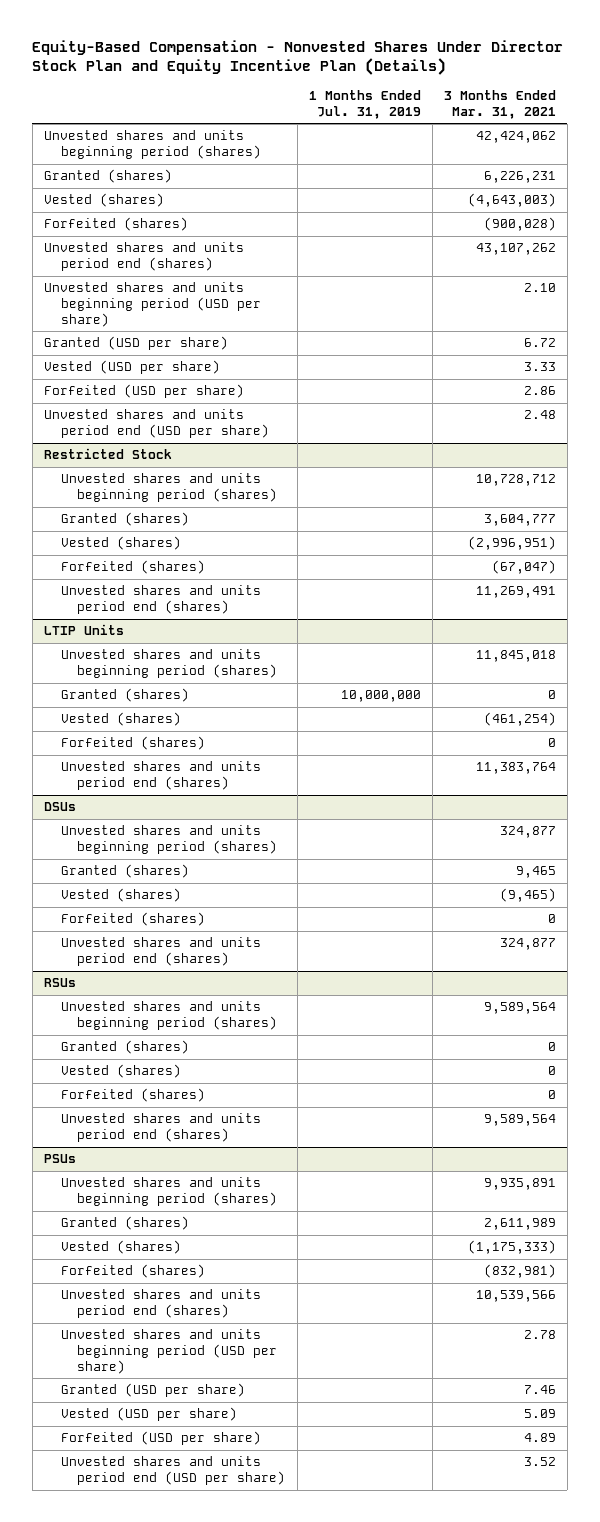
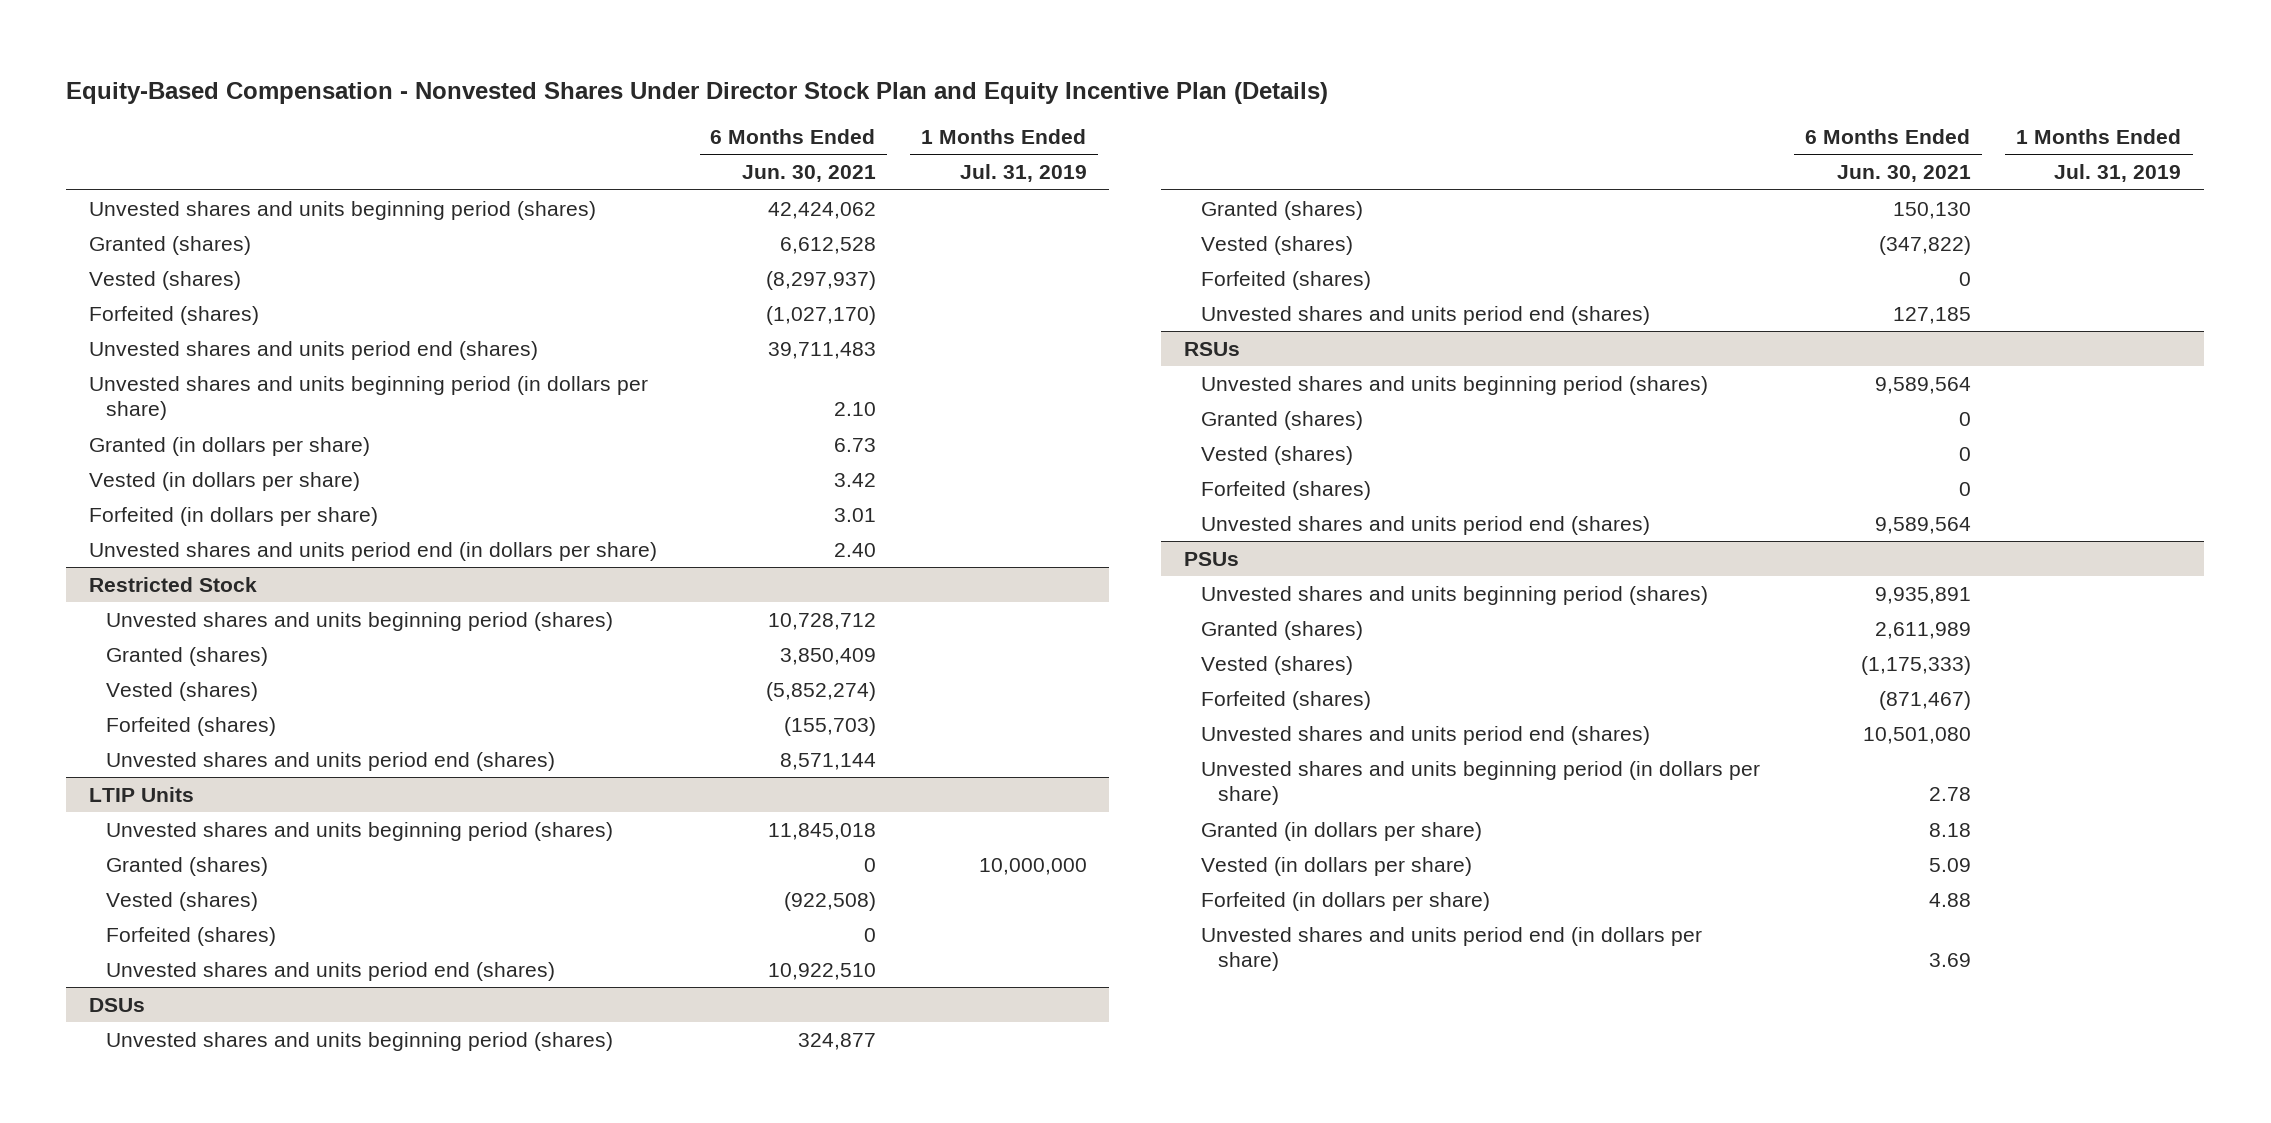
- | 1 Months Ended Jul. 31, 2019 | 3 Months Ended Mar. 31, 2021
+ | 6 Months Ended Jun. 30, 2021 | 1 Months Ended Jul. 31, 2019
- Unvested shares and units beginning period (USD per share) | | 2.10
- Granted (USD per share) | | 6.72
- Vested (USD per share) | | 3.33
- Forfeited (USD per share) | | 2.86
- Unvested shares and units period end (USD per share) | | 2.48
+ Unvested shares and units beginning period (in dollars per share) | 2.10 |
+ Granted (in dollars per share) | 6.73 |
+ Vested (in dollars per share) | 3.42 |
+ Forfeited (in dollars per share) | 3.01 |
+ Unvested shares and units period end (in dollars per share) | 2.40 |
@ PSUs
- Unvested shares and units beginning period (USD per share) | | 2.78
- Granted (USD per share) | | 7.46
- Vested (USD per share) | | 5.09
- Forfeited (USD per share) | | 4.89
- Unvested shares and units period end (USD per share) | | 3.52
+ Unvested shares and units beginning period (in dollars per share) | 2.78 |
+ Granted (in dollars per share) | 8.18 |
+ Vested (in dollars per share) | 5.09 |
+ Forfeited (in dollars per share) | 4.88 |
+ Unvested shares and units period end (in dollars per share) | 3.69 |

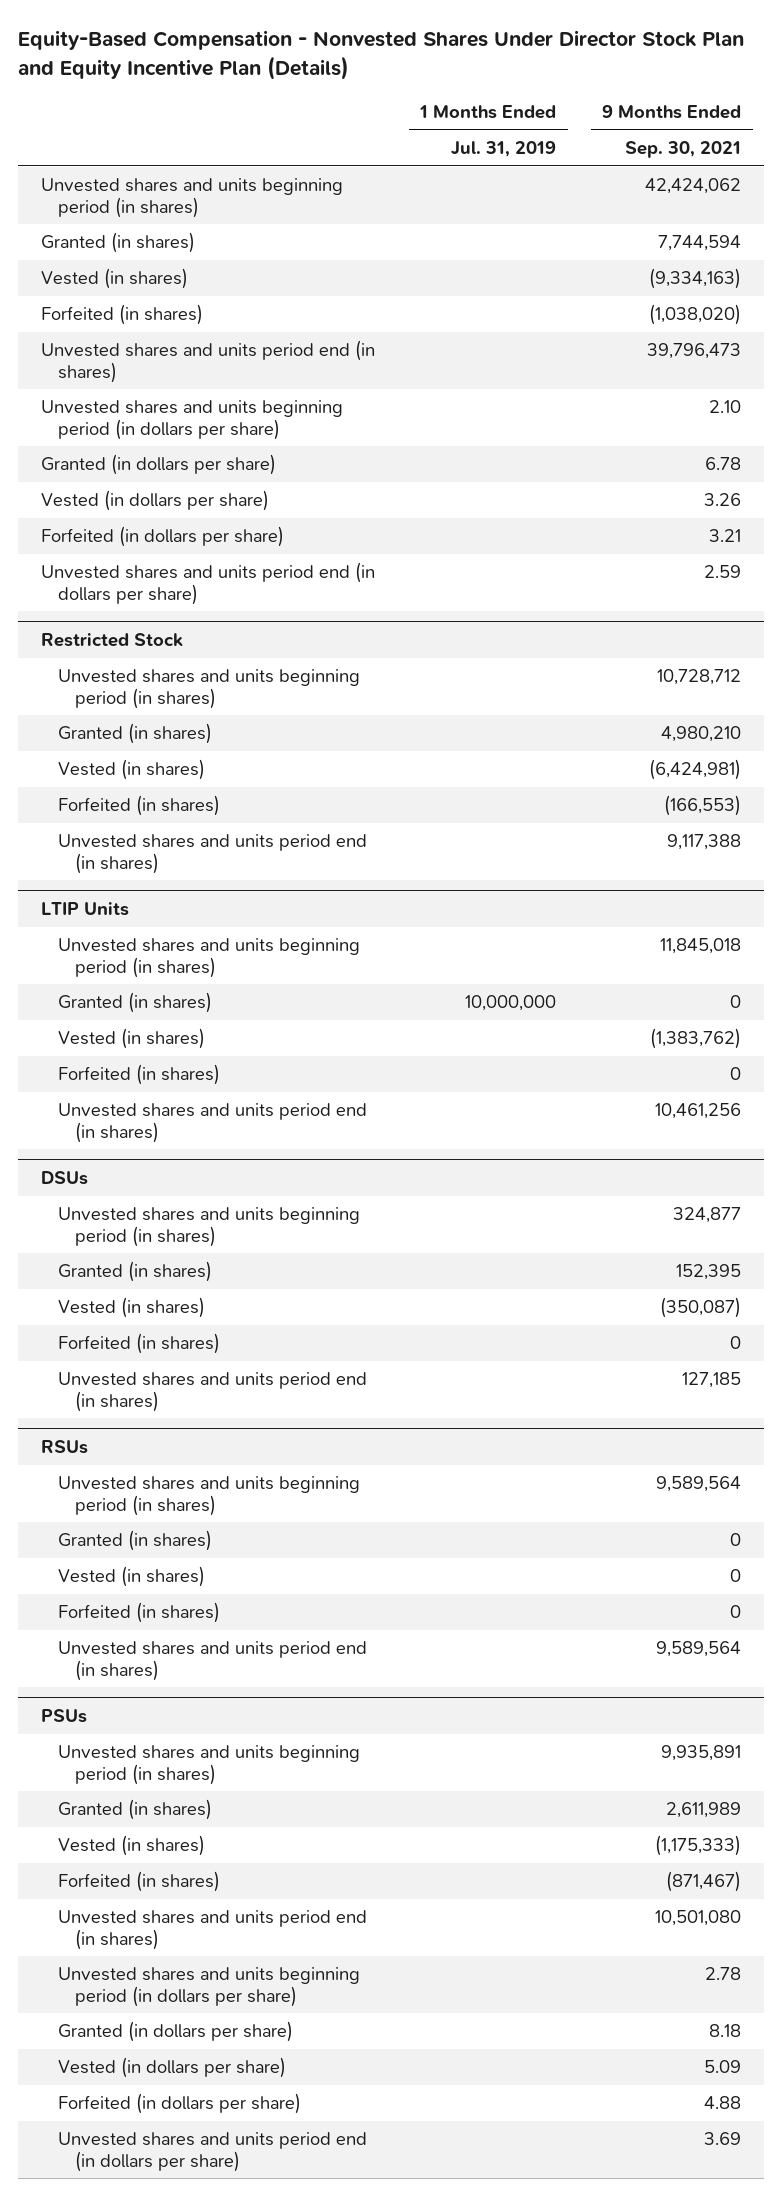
- | 6 Months Ended Jun. 30, 2021 | 1 Months Ended Jul. 31, 2019
+ | 1 Months Ended Jul. 31, 2019 | 9 Months Ended Sep. 30, 2021
- Unvested shares and units beginning period (shares) | 42,424,062 |
- Granted (shares) | 6,612,528 |
- Vested (shares) | (8,297,937) |
- Forfeited (shares) | (1,027,170) |
- Unvested shares and units period end (shares) | 39,711,483 |
+ Unvested shares and units beginning period (in shares) | | 42,424,062
+ Granted (in shares) | | 7,744,594
+ Vested (in shares) | | (9,334,163)
+ Forfeited (in shares) | | (1,038,020)
+ Unvested shares and units period end (in shares) | | 39,796,473
@ Restricted Stock
- Unvested shares and units beginning period (shares) | 10,728,712 |
- Granted (shares) | 3,850,409 |
- Vested (shares) | (5,852,274) |
- Forfeited (shares) | (155,703) |
- Unvested shares and units period end (shares) | 8,571,144 |
+ Unvested shares and units beginning period (in shares) | | 10,728,712
+ Granted (in shares) | | 4,980,210
+ Vested (in shares) | | (6,424,981)
+ Forfeited (in shares) | | (166,553)
+ Unvested shares and units period end (in shares) | | 9,117,388
@ LTIP Units
- Unvested shares and units beginning period (shares) | 11,845,018 |
- Granted (shares) | 0 | 10,000,000
- Vested (shares) | (922,508) |
- Forfeited (shares) | 0 |
- Unvested shares and units period end (shares) | 10,922,510 |
+ Unvested shares and units beginning period (in shares) | | 11,845,018
+ Granted (in shares) | 10,000,000 | 0
+ Vested (in shares) | | (1,383,762)
+ Forfeited (in shares) | | 0
+ Unvested shares and units period end (in shares) | | 10,461,256
@ DSUs
- Unvested shares and units beginning period (shares) | 324,877 |
- Granted (shares) | 150,130 |
- Vested (shares) | (347,822) |
- Forfeited (shares) | 0 |
- Unvested shares and units period end (shares) | 127,185 |
+ Unvested shares and units beginning period (in shares) | | 324,877
+ Granted (in shares) | | 152,395
+ Vested (in shares) | | (350,087)
+ Forfeited (in shares) | | 0
+ Unvested shares and units period end (in shares) | | 127,185
@ RSUs
- Unvested shares and units beginning period (shares) | 9,589,564 |
- Granted (shares) | 0 |
- Vested (shares) | 0 |
- Forfeited (shares) | 0 |
- Unvested shares and units period end (shares) | 9,589,564 |
+ Unvested shares and units beginning period (in shares) | | 9,589,564
+ Granted (in shares) | | 0
+ Vested (in shares) | | 0
+ Forfeited (in shares) | | 0
+ Unvested shares and units period end (in shares) | | 9,589,564
@ PSUs
- Unvested shares and units beginning period (shares) | 9,935,891 |
- Granted (shares) | 2,611,989 |
- Vested (shares) | (1,175,333) |
- Forfeited (shares) | (871,467) |
- Unvested shares and units period end (shares) | 10,501,080 |
+ Unvested shares and units beginning period (in shares) | | 9,935,891
+ Granted (in shares) | | 2,611,989
+ Vested (in shares) | | (1,175,333)
+ Forfeited (in shares) | | (871,467)
+ Unvested shares and units period end (in shares) | | 10,501,080

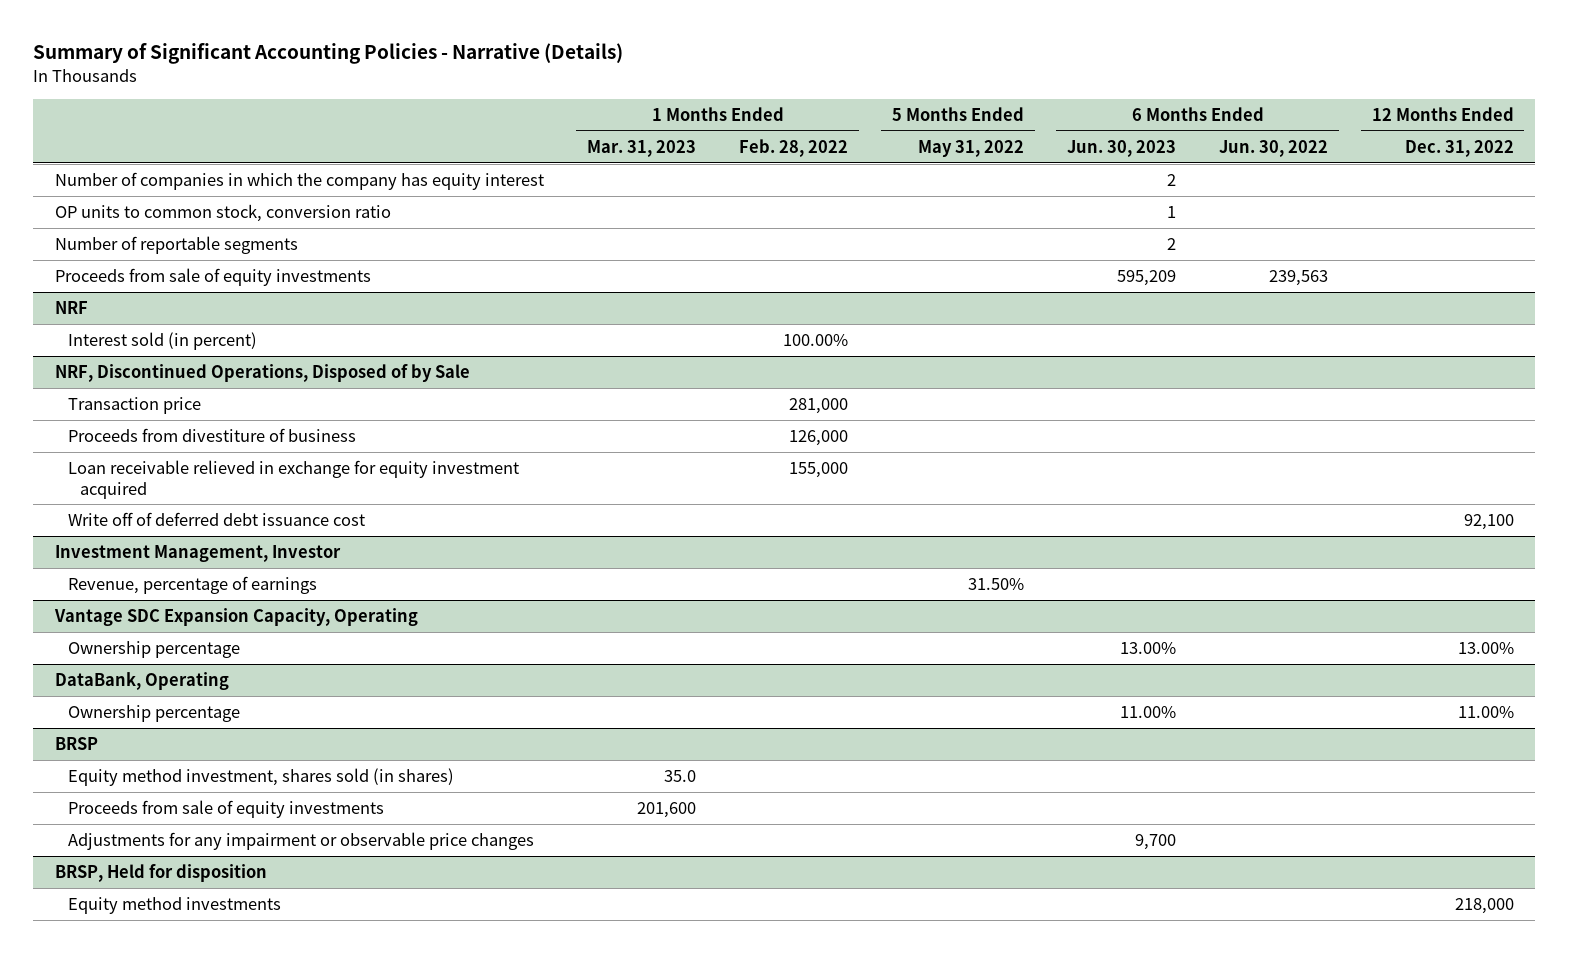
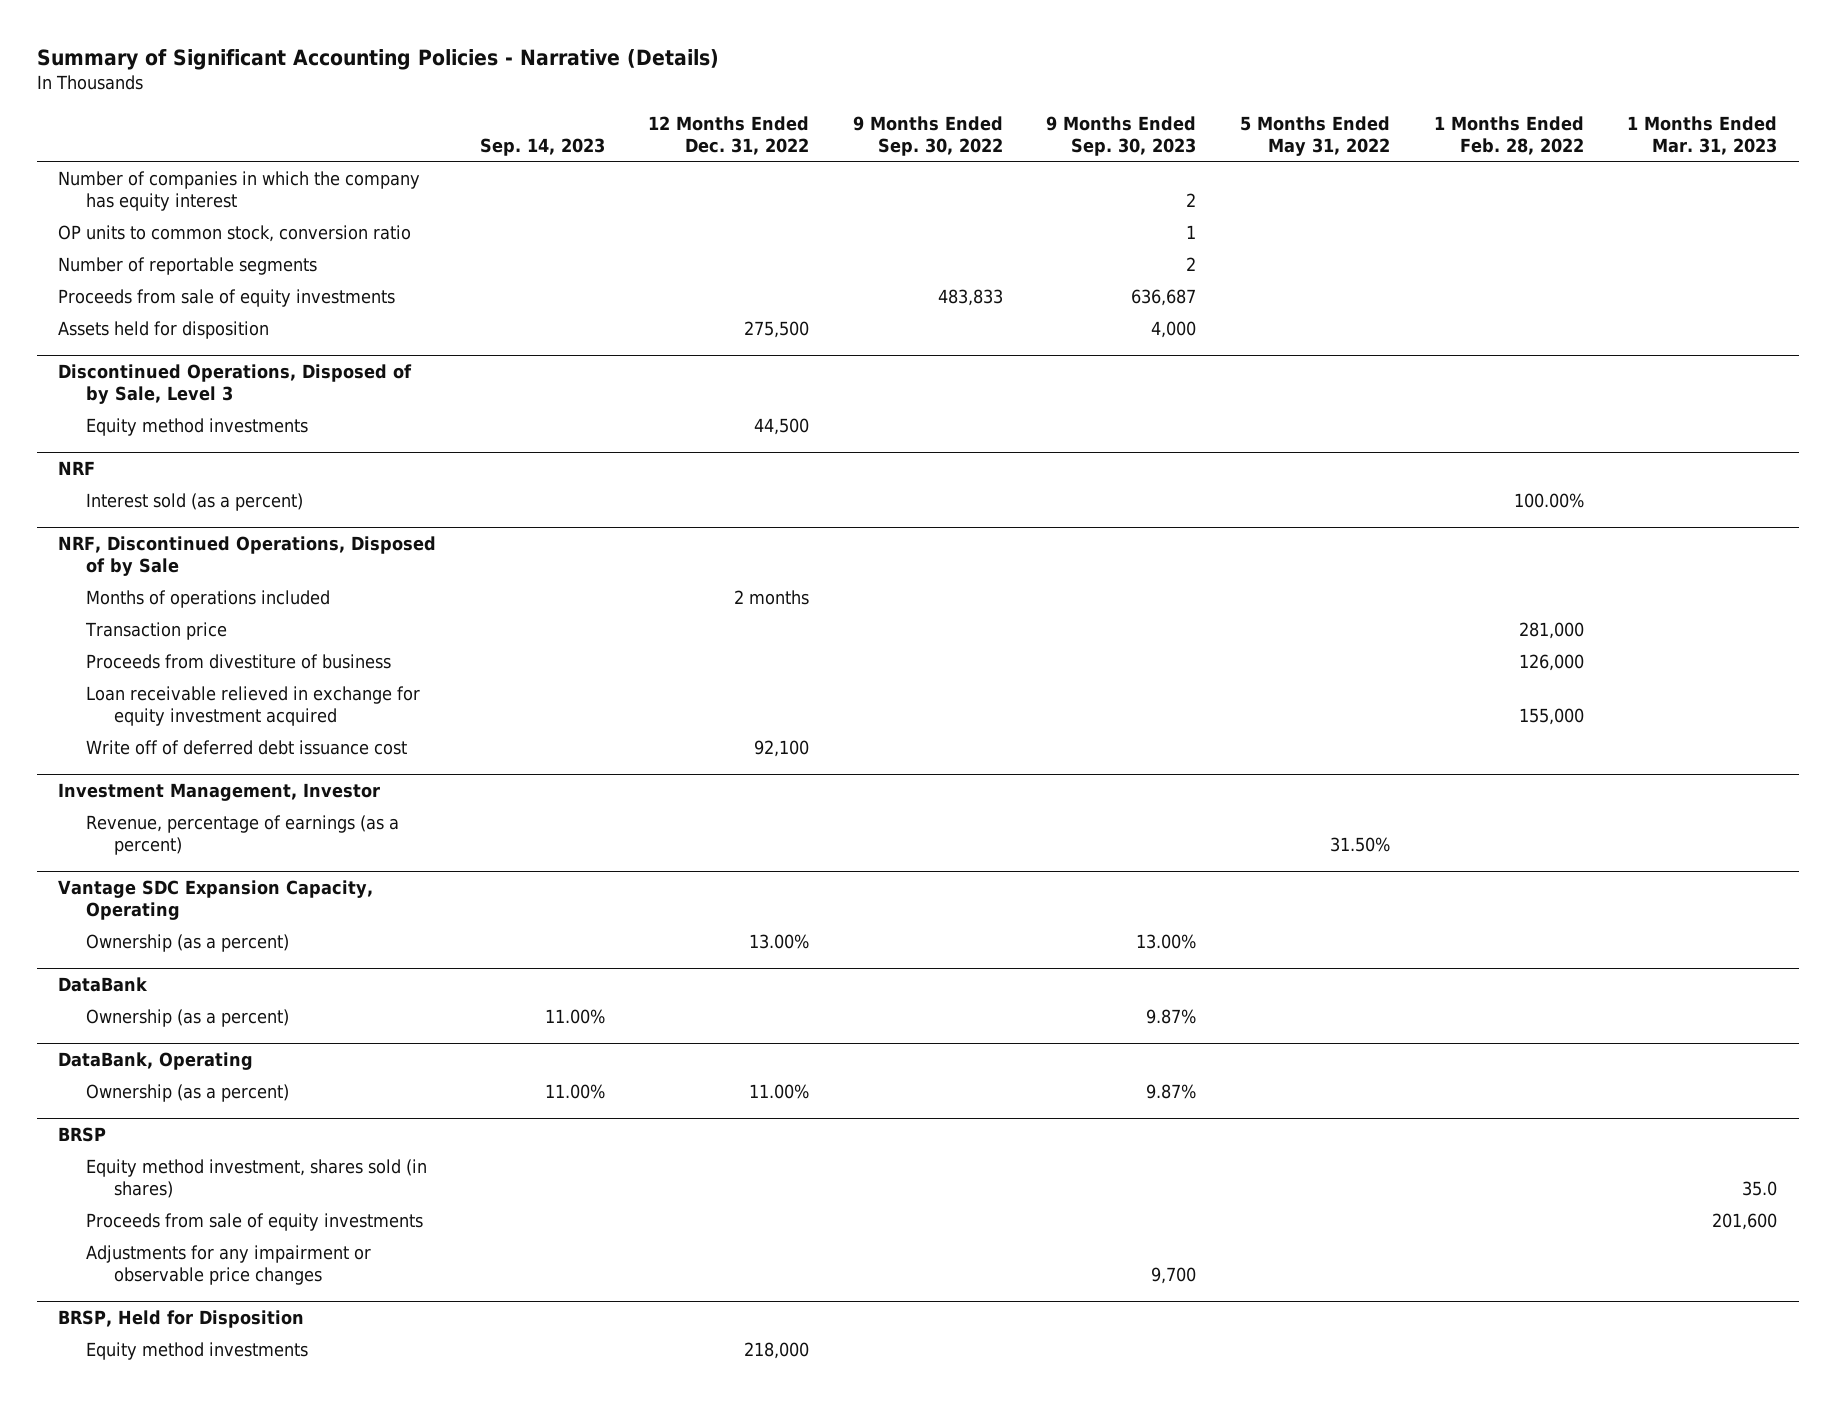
- | 1 Months Ended Mar. 31, 2023 | 1 Months Ended Feb. 28, 2022 | 5 Months Ended May 31, 2022 | 6 Months Ended Jun. 30, 2023 | 6 Months Ended Jun. 30, 2022 | 12 Months Ended Dec. 31, 2022
+ | Sep. 14, 2023 | 12 Months Ended Dec. 31, 2022 | 9 Months Ended Sep. 30, 2022 | 9 Months Ended Sep. 30, 2023 | 5 Months Ended May 31, 2022 | 1 Months Ended Feb. 28, 2022 | 1 Months Ended Mar. 31, 2023
+ Assets held for disposition | | 275,500 | | 4,000 | | |
+ Discontinued Operations, Disposed of by Sale, Level 3
+ Equity method investments | | 44,500 | | | | |
@ NRF
- Interest sold (in percent) | | 100.00% | | | |
+ Interest sold (as a percent) | | | | | | 100.00% |
@ NRF, Discontinued Operations, Disposed of by Sale
+ Months of operations included | | 2 months | | | | |
@ Investment Management, Investor
- Revenue, percentage of earnings | | | 31.50% | | |
+ Revenue, percentage of earnings (as a percent) | | | | | 31.50% | |
@ Vantage SDC Expansion Capacity, Operating
- Ownership percentage | | | | 13.00% | | 13.00%
+ Ownership (as a percent) | | 13.00% | | 13.00% | | |
+ DataBank
+ Ownership (as a percent) | 11.00% | | | 9.87% | | |
@ DataBank, Operating
- Ownership percentage | | | | 11.00% | | 11.00%
+ Ownership (as a percent) | 11.00% | 11.00% | | 9.87% | | |
- BRSP, Held for disposition
+ BRSP, Held for Disposition

